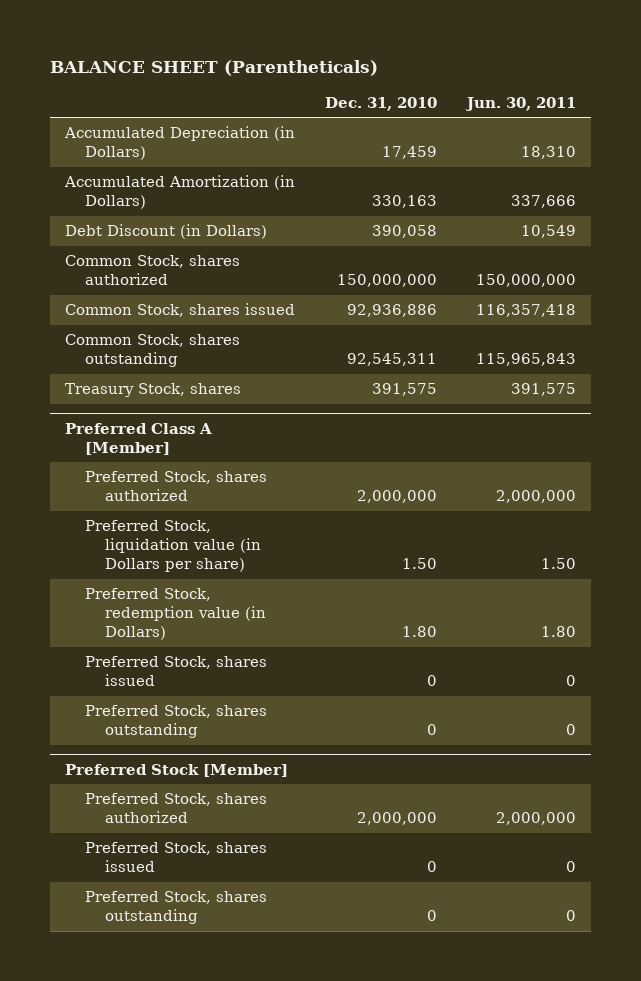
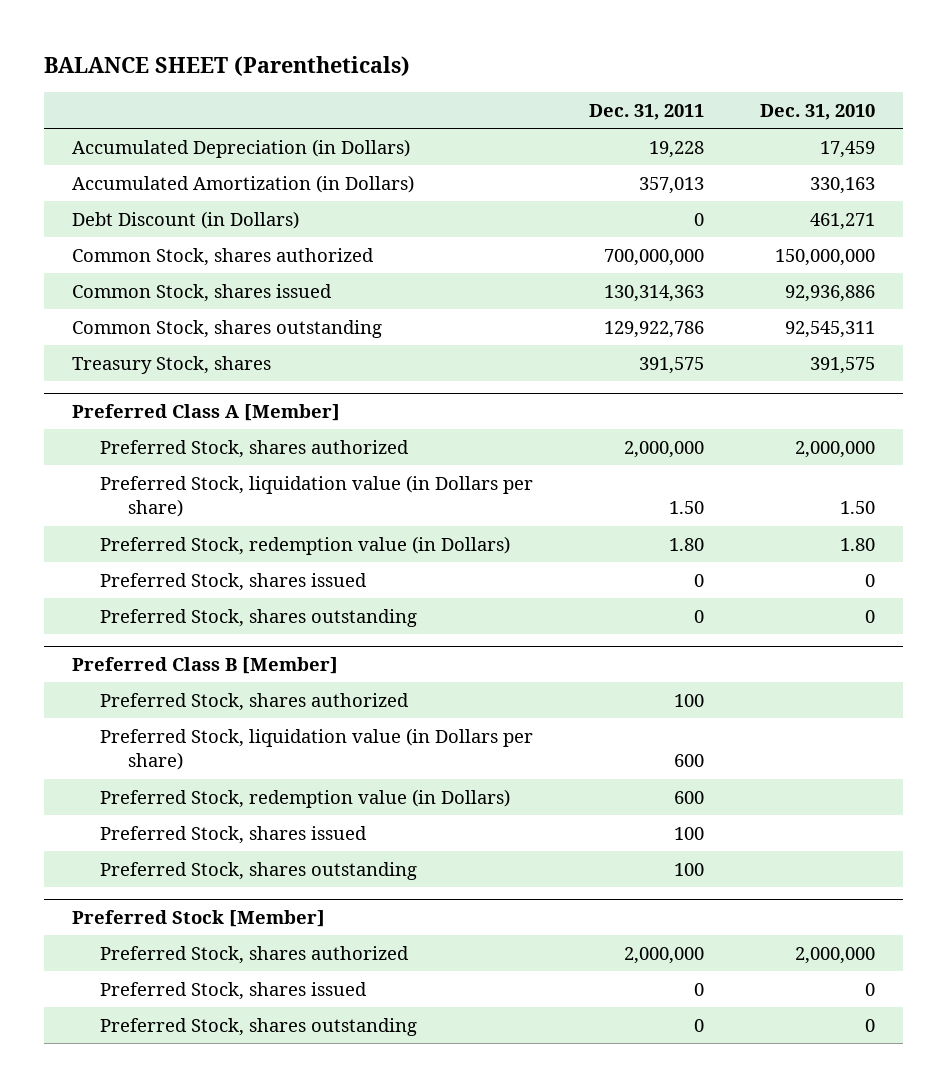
- | Dec. 31, 2010 | Jun. 30, 2011
+ | Dec. 31, 2011 | Dec. 31, 2010
- Debt Discount (in Dollars) | 390,058 | 10,549
+ Debt Discount (in Dollars) | 0 | 461,271
+ Preferred Class B [Member]
+ Preferred Stock, shares authorized | 100 |
+ Preferred Stock, liquidation value (in Dollars per share) | 600 |
+ Preferred Stock, redemption value (in Dollars) | 600 |
+ Preferred Stock, shares issued | 100 |
+ Preferred Stock, shares outstanding | 100 |

